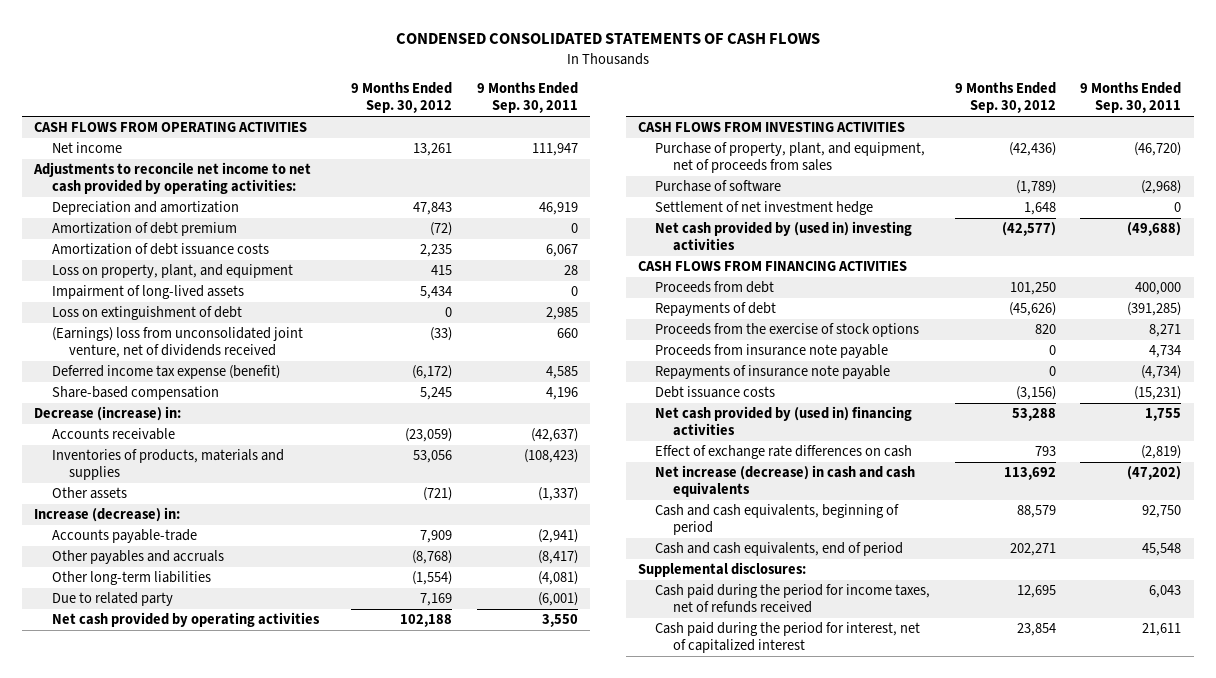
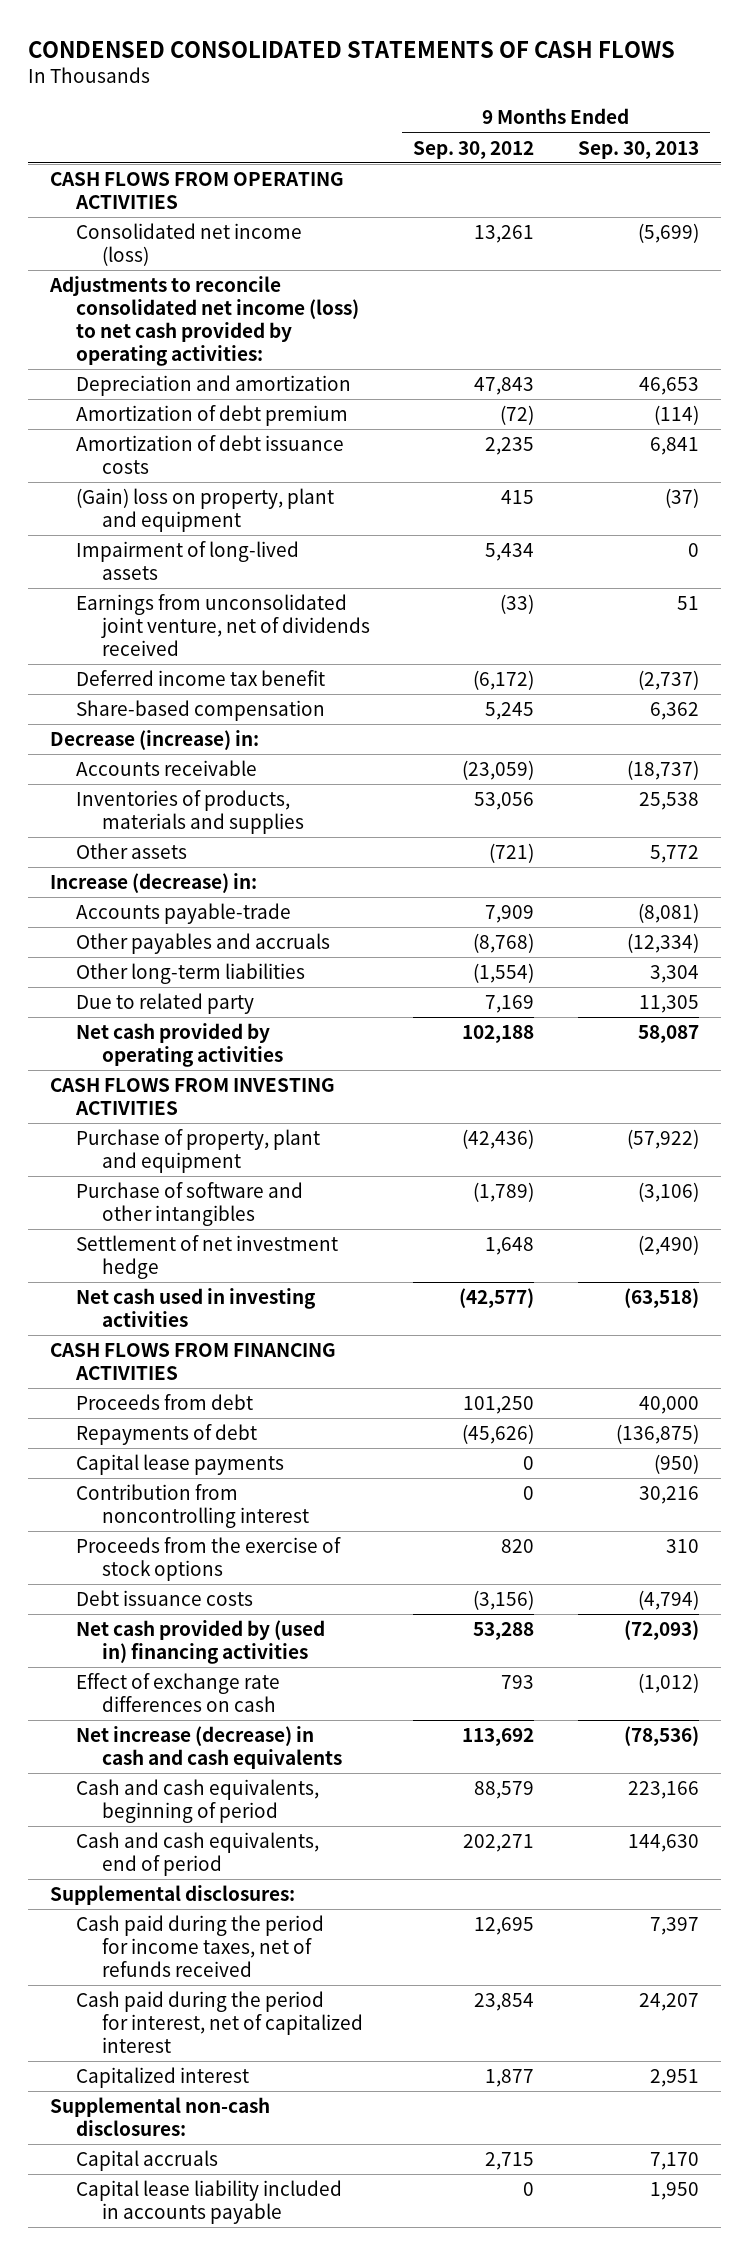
- | 9 Months Ended Sep. 30, 2012 | 9 Months Ended Sep. 30, 2011
+ | 9 Months Ended Sep. 30, 2012 | 9 Months Ended Sep. 30, 2013
- Net income | 13,261 | 111,947
- Adjustments to reconcile net income to net cash provided by operating activities:
+ Consolidated net income (loss) | 13,261 | (5,699)
+ Adjustments to reconcile consolidated net income (loss) to net cash provided by operating activities:
- Loss on property, plant, and equipment | 415 | 28
+ (Gain) loss on property, plant and equipment | 415 | (37)
- Loss on extinguishment of debt | 0 | 2,985
- (Earnings) loss from unconsolidated joint venture, net of dividends received | (33) | 660
- Deferred income tax expense (benefit) | (6,172) | 4,585
+ Earnings from unconsolidated joint venture, net of dividends received | (33) | 51
+ Deferred income tax benefit | (6,172) | (2,737)
- Purchase of property, plant, and equipment, net of proceeds from sales | (42,436) | (46,720)
- Purchase of software | (1,789) | (2,968)
+ Purchase of property, plant and equipment | (42,436) | (57,922)
+ Purchase of software and other intangibles | (1,789) | (3,106)
- Net cash provided by (used in) investing activities | (42,577) | (49,688)
+ Net cash used in investing activities | (42,577) | (63,518)
+ Capital lease payments | 0 | (950)
+ Contribution from noncontrolling interest | 0 | 30,216
- Proceeds from insurance note payable | 0 | 4,734
- Repayments of insurance note payable | 0 | (4,734)
+ Capitalized interest | 1,877 | 2,951
+ Supplemental non-cash disclosures:
+ Capital accruals | 2,715 | 7,170
+ Capital lease liability included in accounts payable | 0 | 1,950

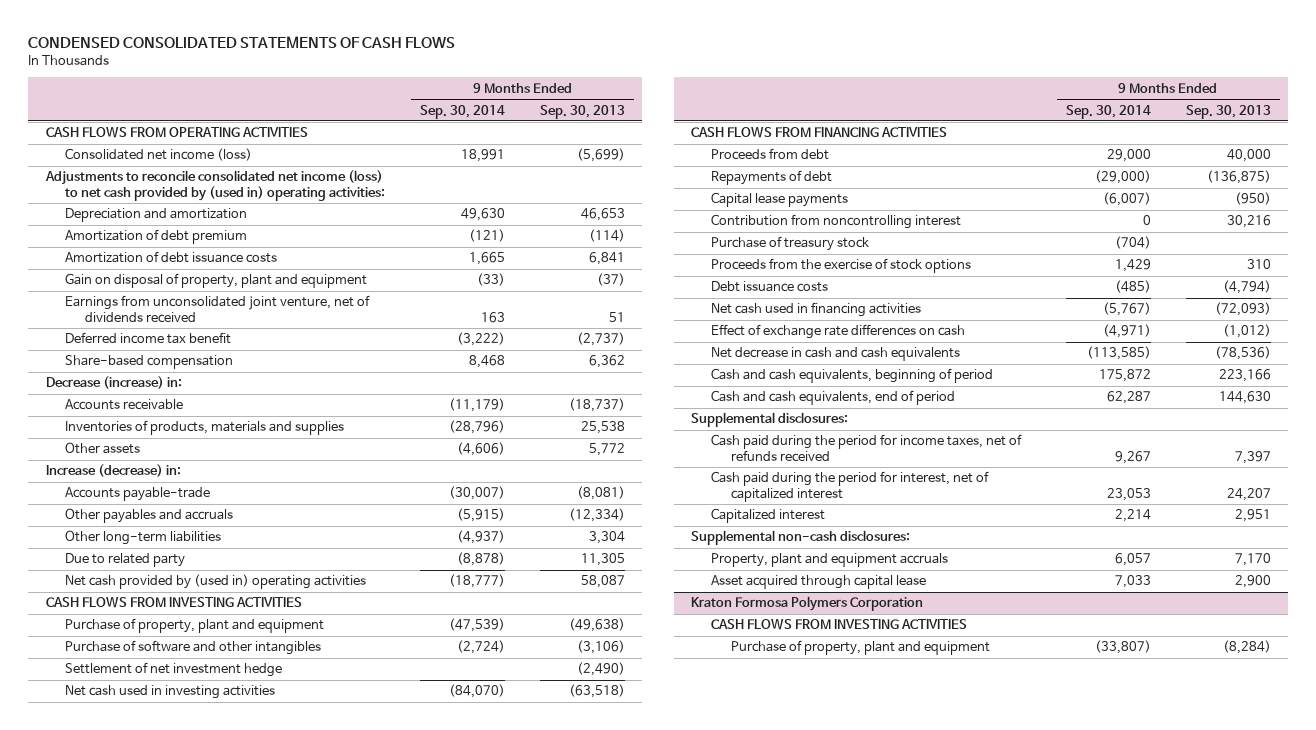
- | 9 Months Ended Sep. 30, 2012 | 9 Months Ended Sep. 30, 2013
+ | 9 Months Ended Sep. 30, 2014 | 9 Months Ended Sep. 30, 2013
- Adjustments to reconcile consolidated net income (loss) to net cash provided by operating activities:
+ Adjustments to reconcile consolidated net income (loss) to net cash provided by (used in) operating activities:
- (Gain) loss on property, plant and equipment | 415 | (37)
- Impairment of long-lived assets | 5,434 | 0
+ Gain on disposal of property, plant and equipment | (33) | (37)
- Net cash provided by operating activities | 102,188 | 58,087
+ Net cash provided by (used in) operating activities | (18,777) | 58,087
- Purchase of property, plant and equipment | (42,436) | (57,922)
+ Purchase of property, plant and equipment | (47,539) | (49,638)
+ Purchase of treasury stock | (704) |
- Net cash provided by (used in) financing activities | 53,288 | (72,093)
+ Net cash used in financing activities | (5,767) | (72,093)
- Net increase (decrease) in cash and cash equivalents | 113,692 | (78,536)
+ Net decrease in cash and cash equivalents | (113,585) | (78,536)
- Capital accruals | 2,715 | 7,170
- Capital lease liability included in accounts payable | 0 | 1,950
+ Property, plant and equipment accruals | 6,057 | 7,170
+ Asset acquired through capital lease | 7,033 | 2,900
+ Kraton Formosa Polymers Corporation
+ CASH FLOWS FROM INVESTING ACTIVITIES
+ Purchase of property, plant and equipment | (33,807) | (8,284)

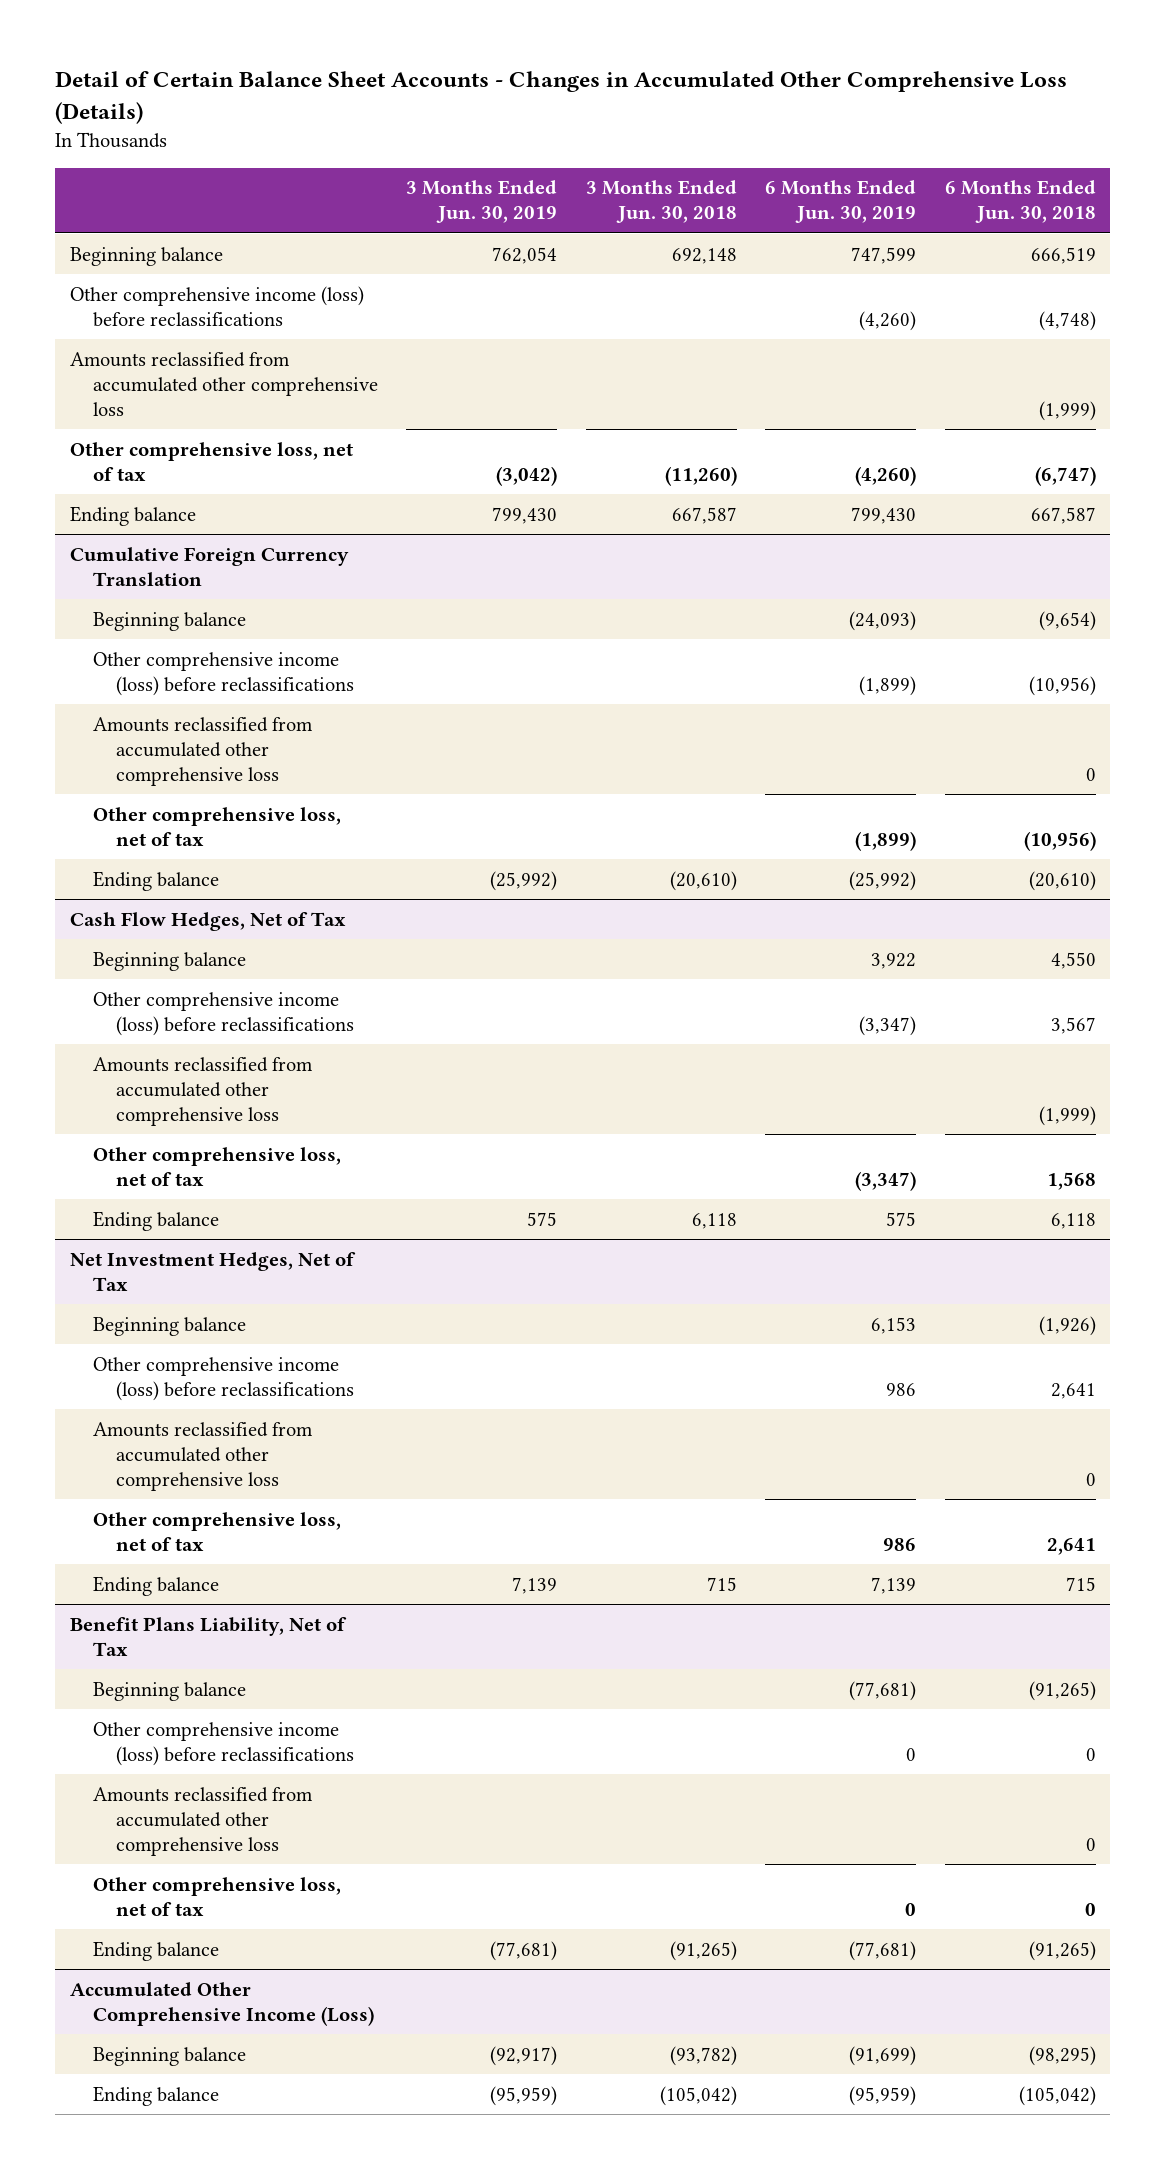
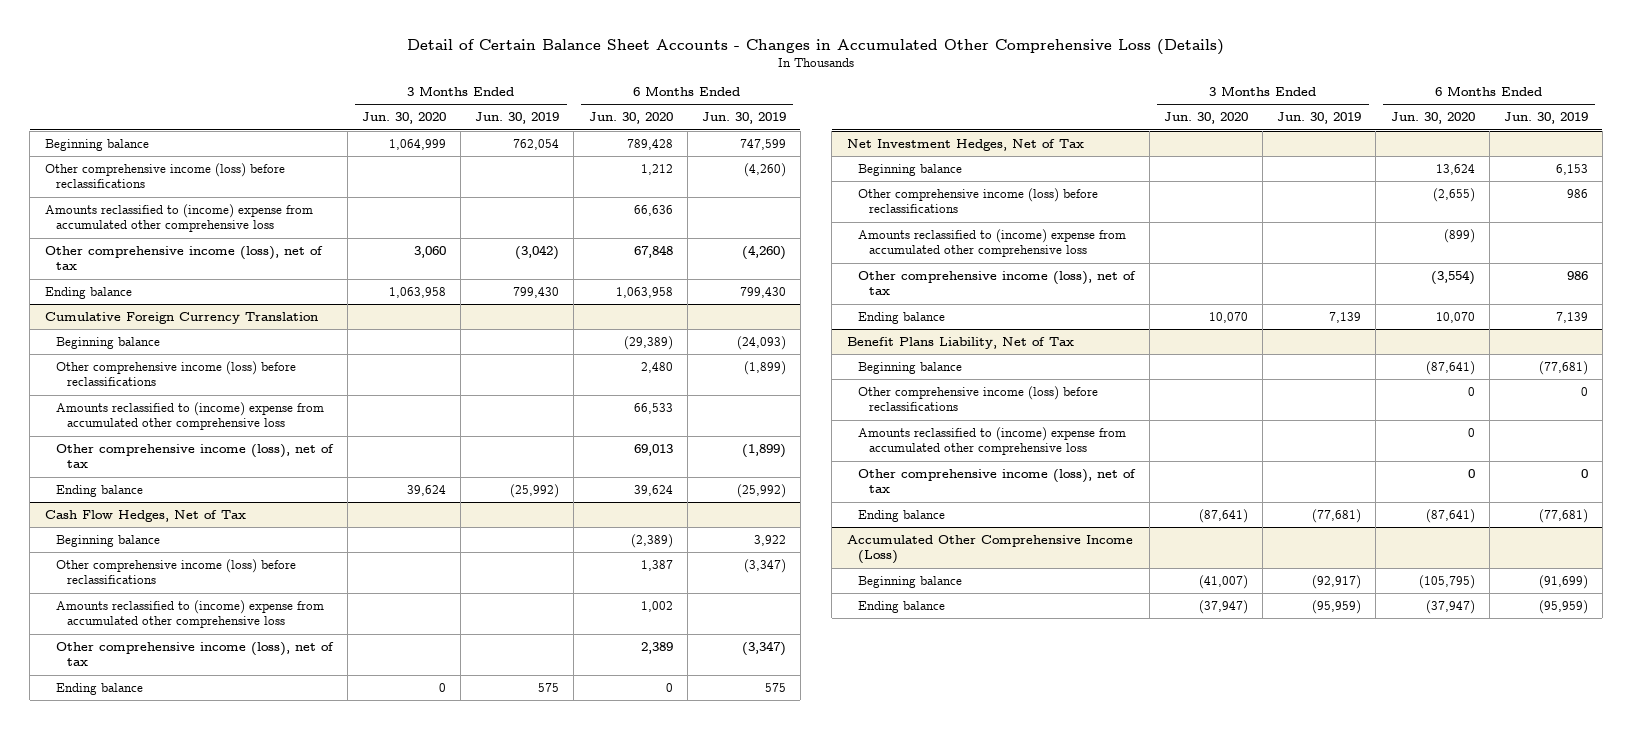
- | 3 Months Ended Jun. 30, 2019 | 3 Months Ended Jun. 30, 2018 | 6 Months Ended Jun. 30, 2019 | 6 Months Ended Jun. 30, 2018
+ | 3 Months Ended Jun. 30, 2020 | 3 Months Ended Jun. 30, 2019 | 6 Months Ended Jun. 30, 2020 | 6 Months Ended Jun. 30, 2019
- Amounts reclassified from accumulated other comprehensive loss | | | | (1,999)
- Other comprehensive loss, net of tax | (3,042) | (11,260) | (4,260) | (6,747)
+ Amounts reclassified to (income) expense from accumulated other comprehensive loss | | | 66,636 |
+ Other comprehensive income (loss), net of tax | 3,060 | (3,042) | 67,848 | (4,260)
@ Cumulative Foreign Currency Translation
- Amounts reclassified from accumulated other comprehensive loss | | | | 0
- Other comprehensive loss, net of tax | | | (1,899) | (10,956)
+ Amounts reclassified to (income) expense from accumulated other comprehensive loss | | | 66,533 |
+ Other comprehensive income (loss), net of tax | | | 69,013 | (1,899)
@ Cash Flow Hedges, Net of Tax
- Amounts reclassified from accumulated other comprehensive loss | | | | (1,999)
- Other comprehensive loss, net of tax | | | (3,347) | 1,568
+ Amounts reclassified to (income) expense from accumulated other comprehensive loss | | | 1,002 |
+ Other comprehensive income (loss), net of tax | | | 2,389 | (3,347)
@ Net Investment Hedges, Net of Tax
- Amounts reclassified from accumulated other comprehensive loss | | | | 0
- Other comprehensive loss, net of tax | | | 986 | 2,641
+ Amounts reclassified to (income) expense from accumulated other comprehensive loss | | | (899) |
+ Other comprehensive income (loss), net of tax | | | (3,554) | 986
@ Benefit Plans Liability, Net of Tax
- Amounts reclassified from accumulated other comprehensive loss | | | | 0
- Other comprehensive loss, net of tax | | | 0 | 0
+ Amounts reclassified to (income) expense from accumulated other comprehensive loss | | | 0 |
+ Other comprehensive income (loss), net of tax | | | 0 | 0

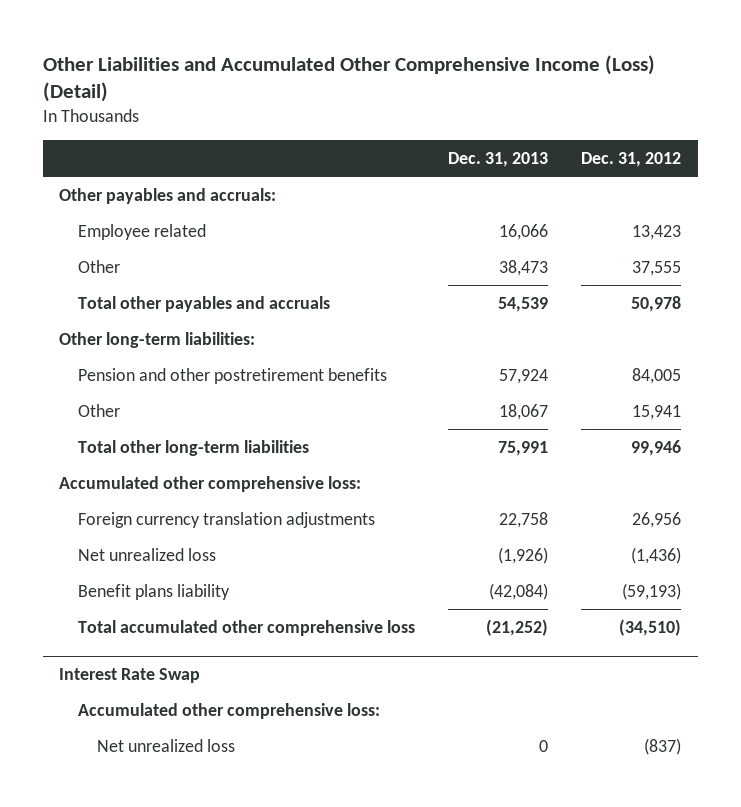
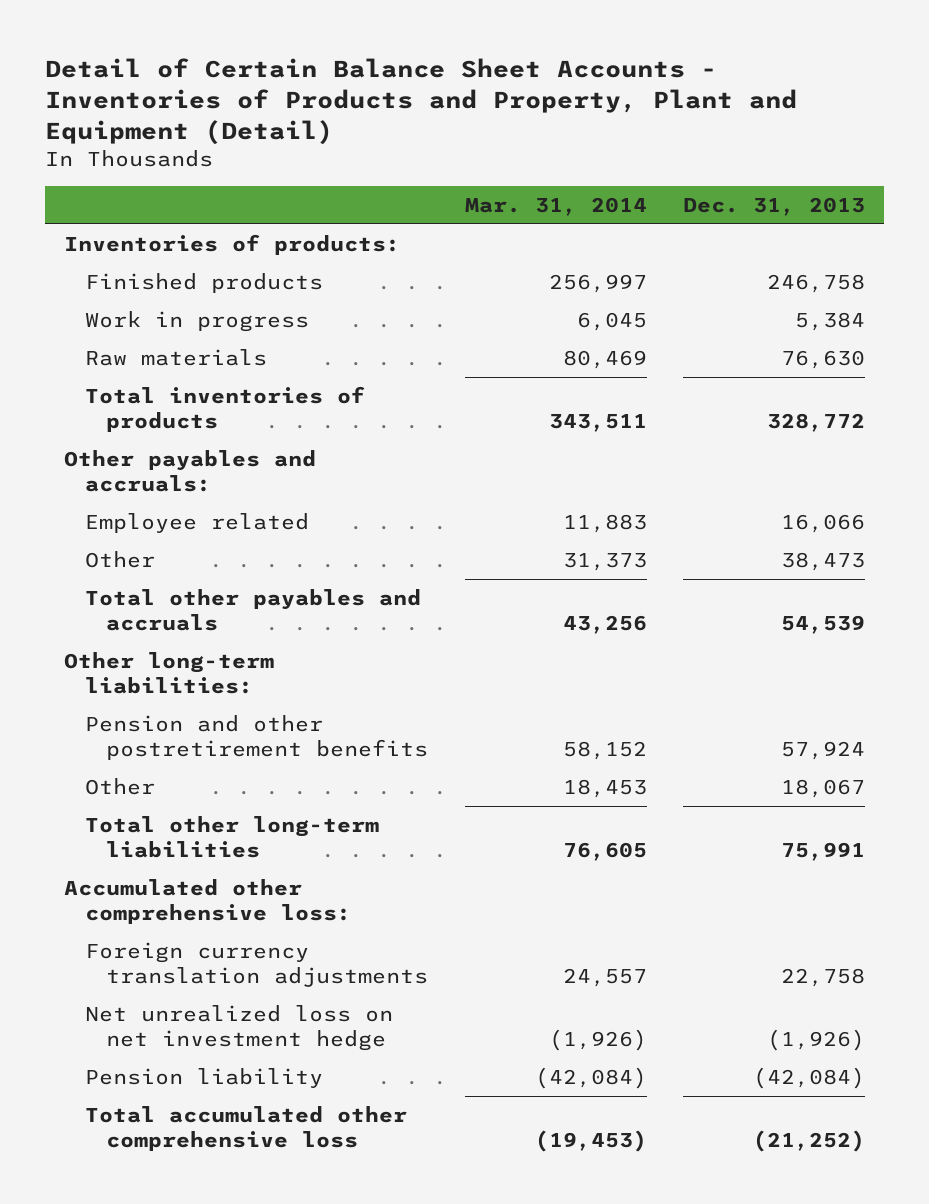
- Other Liabilities and Accumulated Other Comprehensive Income (Loss) (Detail)
+ Detail of Certain Balance Sheet Accounts - Inventories of Products and Property, Plant and Equipment (Detail)
- | Dec. 31, 2013 | Dec. 31, 2012
+ | Mar. 31, 2014 | Dec. 31, 2013
+ Inventories of products:
+ Finished products | 256,997 | 246,758
+ Work in progress | 6,045 | 5,384
+ Raw materials | 80,469 | 76,630
+ Total inventories of products | 343,511 | 328,772
- Net unrealized loss | (1,926) | (1,436)
- Benefit plans liability | (42,084) | (59,193)
+ Net unrealized loss on net investment hedge | (1,926) | (1,926)
+ Pension liability | (42,084) | (42,084)
- Interest Rate Swap
- Accumulated other comprehensive loss:
- Net unrealized loss | 0 | (837)

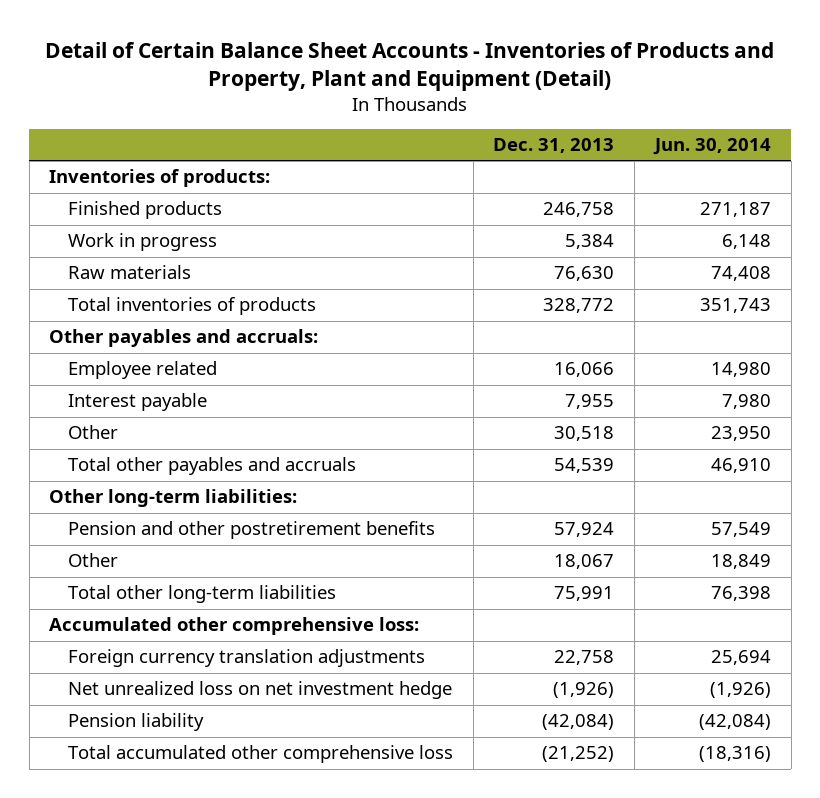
- | Mar. 31, 2014 | Dec. 31, 2013
+ | Dec. 31, 2013 | Jun. 30, 2014
- Other | 31,373 | 38,473
+ Interest payable | 7,955 | 7,980
+ Other | 30,518 | 23,950

